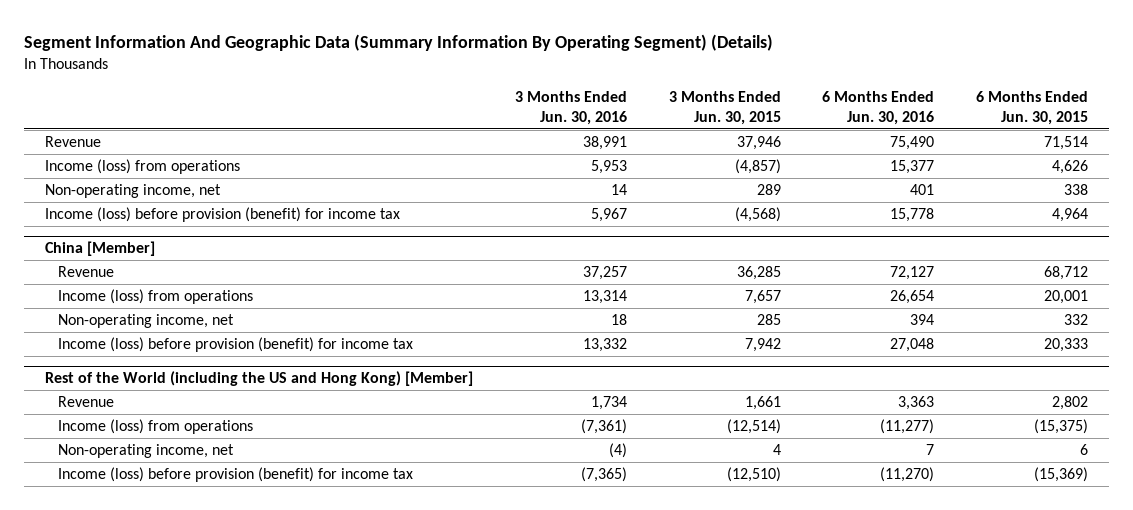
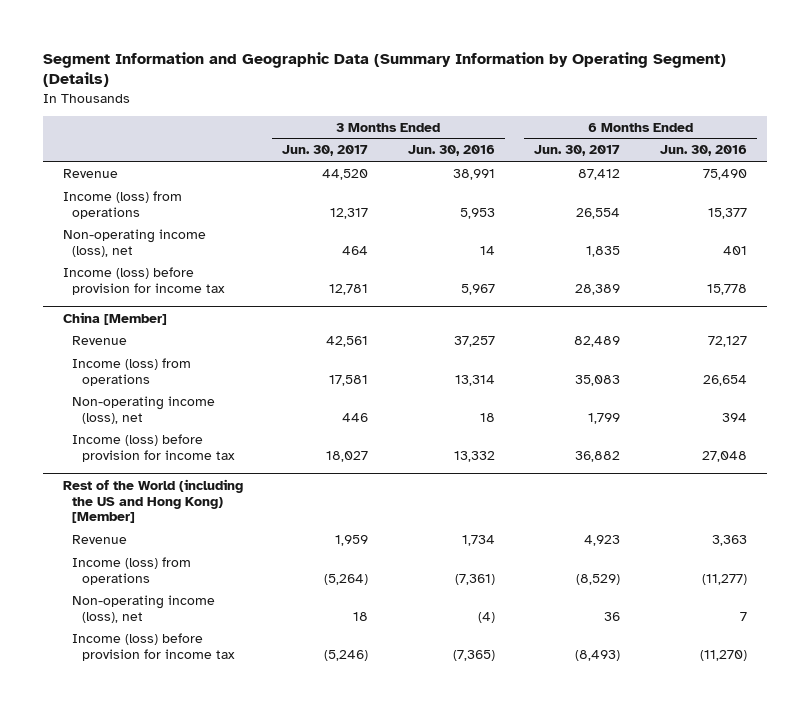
- Segment Information And Geographic Data (Summary Information By Operating Segment) (Details)
+ Segment Information and Geographic Data (Summary Information by Operating Segment) (Details)
- | 3 Months Ended Jun. 30, 2016 | 3 Months Ended Jun. 30, 2015 | 6 Months Ended Jun. 30, 2016 | 6 Months Ended Jun. 30, 2015
+ | 3 Months Ended Jun. 30, 2017 | 3 Months Ended Jun. 30, 2016 | 6 Months Ended Jun. 30, 2017 | 6 Months Ended Jun. 30, 2016
- Non-operating income, net | 14 | 289 | 401 | 338
- Income (loss) before provision (benefit) for income tax | 5,967 | (4,568) | 15,778 | 4,964
+ Non-operating income (loss), net | 464 | 14 | 1,835 | 401
+ Income (loss) before provision for income tax | 12,781 | 5,967 | 28,389 | 15,778
@ China [Member]
- Non-operating income, net | 18 | 285 | 394 | 332
- Income (loss) before provision (benefit) for income tax | 13,332 | 7,942 | 27,048 | 20,333
+ Non-operating income (loss), net | 446 | 18 | 1,799 | 394
+ Income (loss) before provision for income tax | 18,027 | 13,332 | 36,882 | 27,048
@ Rest of the World (including the US and Hong Kong) [Member]
- Non-operating income, net | (4) | 4 | 7 | 6
- Income (loss) before provision (benefit) for income tax | (7,365) | (12,510) | (11,270) | (15,369)
+ Non-operating income (loss), net | 18 | (4) | 36 | 7
+ Income (loss) before provision for income tax | (5,246) | (7,365) | (8,493) | (11,270)

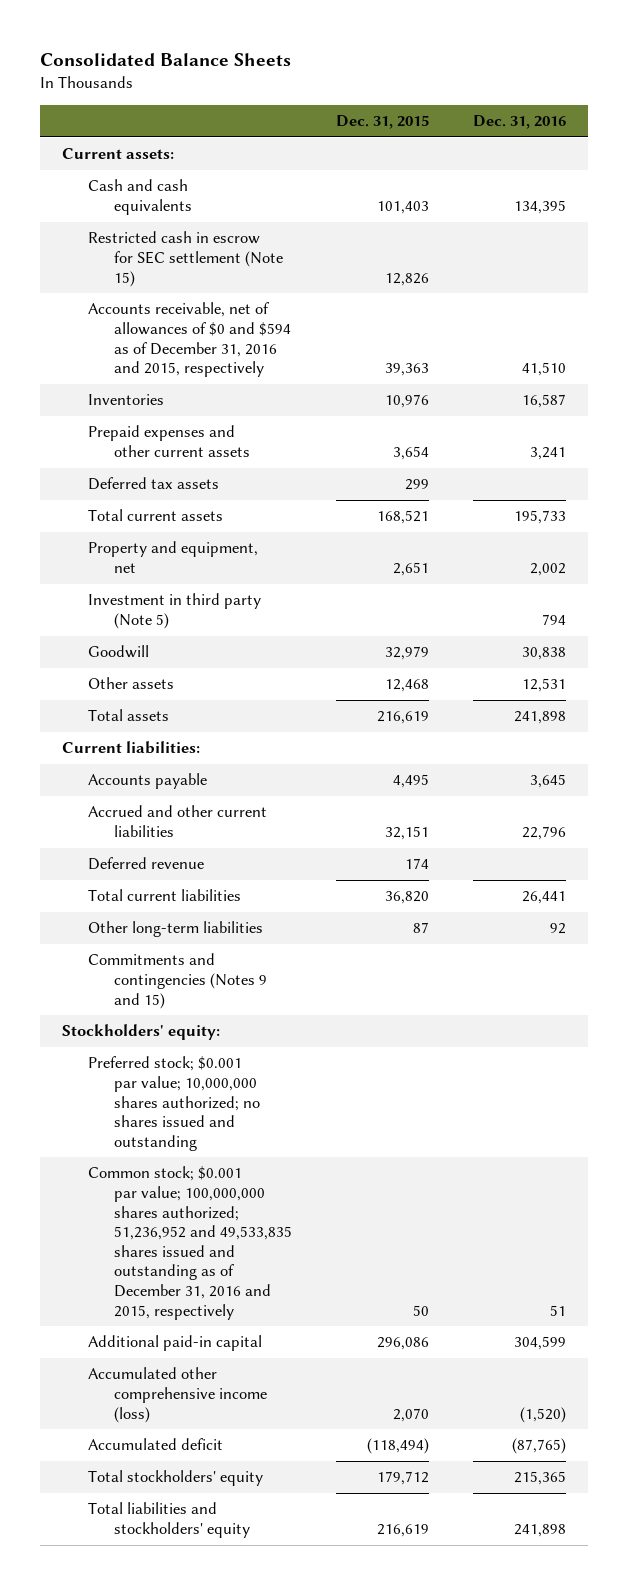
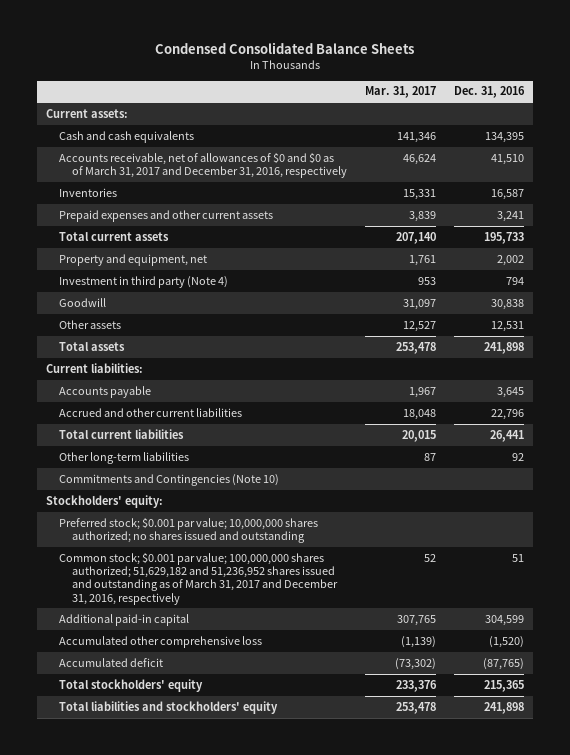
- Consolidated Balance Sheets
+ Condensed Consolidated Balance Sheets
- | Dec. 31, 2015 | Dec. 31, 2016
+ | Mar. 31, 2017 | Dec. 31, 2016
- Restricted cash in escrow for SEC settlement (Note 15) | 12,826 |
- Accounts receivable, net of allowances of $0 and $594 as of December 31, 2016 and 2015, respectively | 39,363 | 41,510
+ Accounts receivable, net of allowances of $0 and $0 as of March 31, 2017 and December 31, 2016, respectively | 46,624 | 41,510
- Deferred tax assets | 299 |
- Investment in third party (Note 5) | | 794
+ Investment in third party (Note 4) | 953 | 794
- Deferred revenue | 174 |
- Commitments and contingencies (Notes 9 and 15)
+ Commitments and Contingencies (Note 10)
- Common stock; $0.001 par value; 100,000,000 shares authorized; 51,236,952 and 49,533,835 shares issued and outstanding as of December 31, 2016 and 2015, respectively | 50 | 51
+ Common stock; $0.001 par value; 100,000,000 shares authorized; 51,629,182 and 51,236,952 shares issued and outstanding as of March 31, 2017 and December 31, 2016, respectively | 52 | 51
- Accumulated other comprehensive income (loss) | 2,070 | (1,520)
+ Accumulated other comprehensive loss | (1,139) | (1,520)

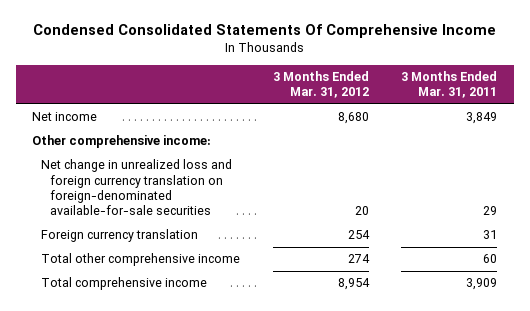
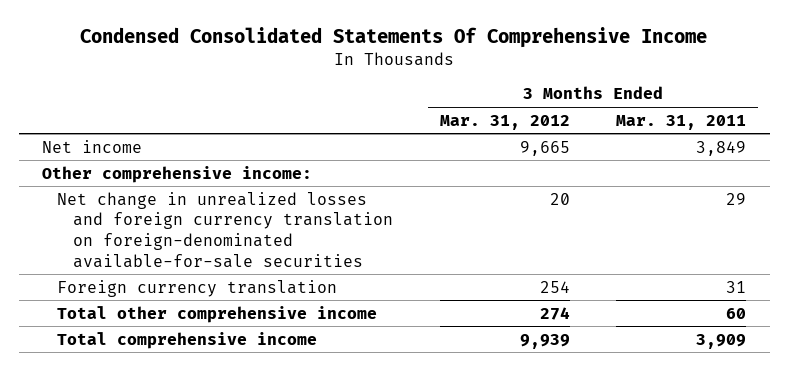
- Net income | 8,680 | 3,849
+ Net income | 9,665 | 3,849
- Net change in unrealized loss and foreign currency translation on foreign-denominated available-for-sale securities | 20 | 29
+ Net change in unrealized losses and foreign currency translation on foreign-denominated available-for-sale securities | 20 | 29
- Total comprehensive income | 8,954 | 3,909
+ Total comprehensive income | 9,939 | 3,909

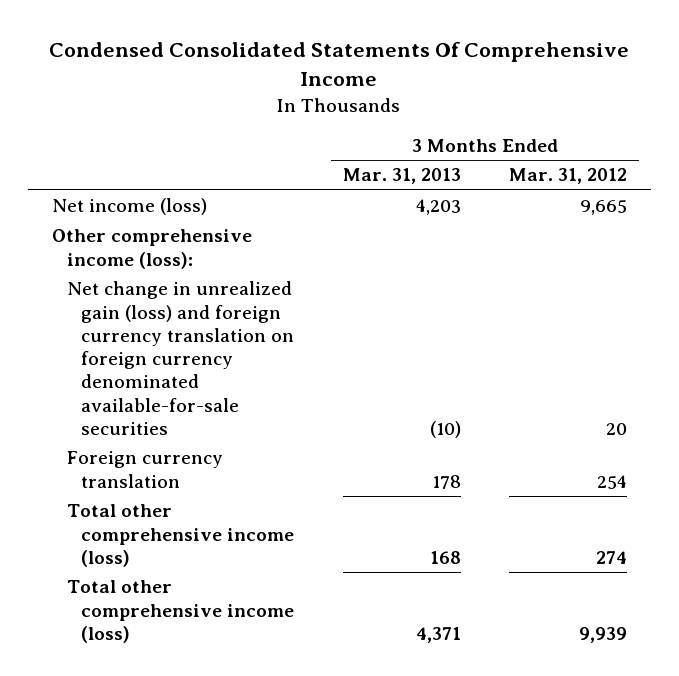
- | 3 Months Ended Mar. 31, 2012 | 3 Months Ended Mar. 31, 2011
+ | 3 Months Ended Mar. 31, 2013 | 3 Months Ended Mar. 31, 2012
- Net income | 9,665 | 3,849
- Other comprehensive income:
- Net change in unrealized losses and foreign currency translation on foreign-denominated available-for-sale securities | 20 | 29
+ Net income (loss) | 4,203 | 9,665
+ Other comprehensive income (loss):
+ Net change in unrealized gain (loss) and foreign currency translation on foreign currency denominated available-for-sale securities | (10) | 20
- Total other comprehensive income | 274 | 60
- Total comprehensive income | 9,939 | 3,909
+ Total other comprehensive income (loss) | 168 | 274
+ Total other comprehensive income (loss) | 4,371 | 9,939

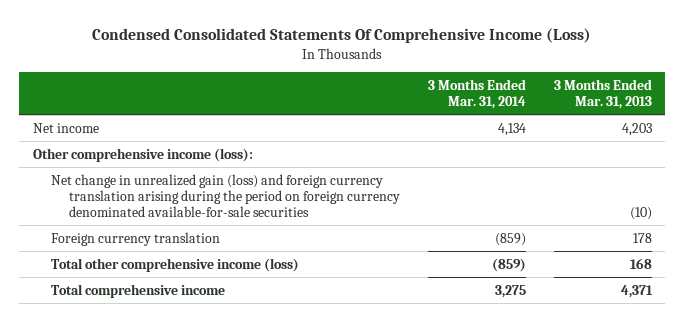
- Condensed Consolidated Statements Of Comprehensive Income
+ Condensed Consolidated Statements Of Comprehensive Income (Loss)
- | 3 Months Ended Mar. 31, 2013 | 3 Months Ended Mar. 31, 2012
+ | 3 Months Ended Mar. 31, 2014 | 3 Months Ended Mar. 31, 2013
- Net income (loss) | 4,203 | 9,665
+ Net income | 4,134 | 4,203
- Net change in unrealized gain (loss) and foreign currency translation on foreign currency denominated available-for-sale securities | (10) | 20
+ Net change in unrealized gain (loss) and foreign currency translation arising during the period on foreign currency denominated available-for-sale securities | | (10)
- Total other comprehensive income (loss) | 4,371 | 9,939
+ Total comprehensive income | 3,275 | 4,371

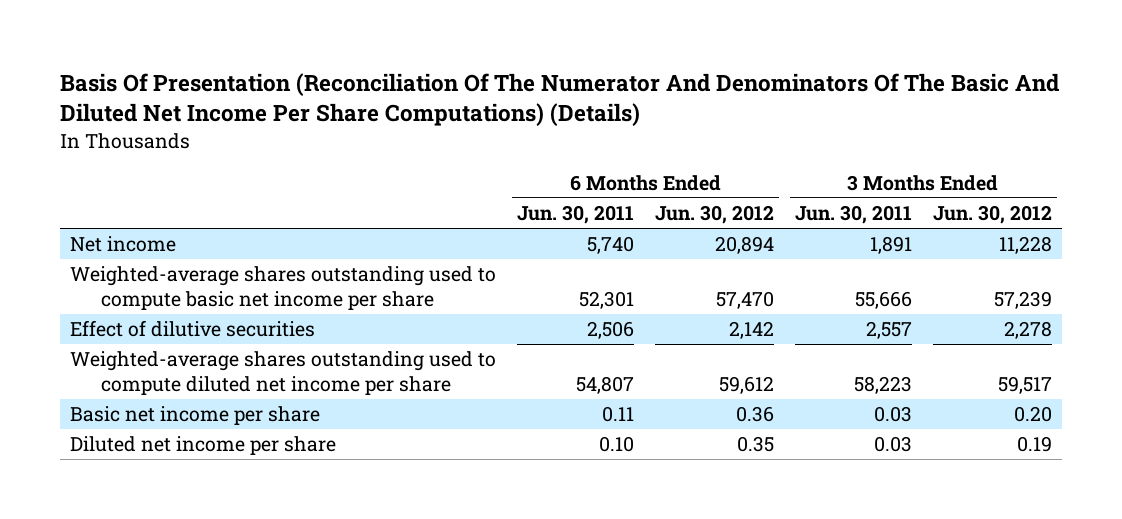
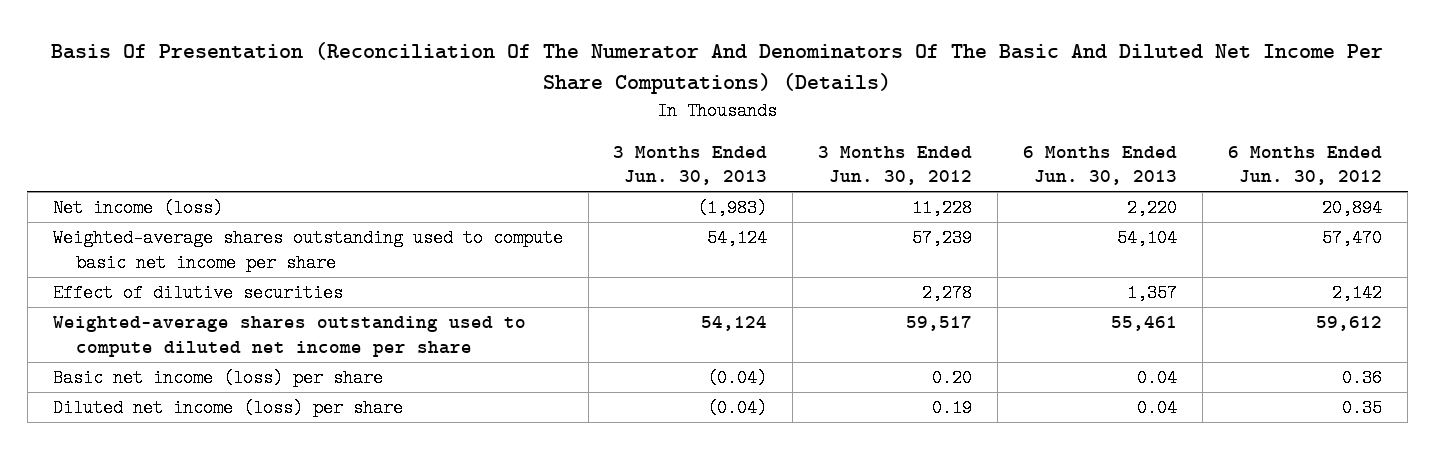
- | 6 Months Ended Jun. 30, 2011 | 6 Months Ended Jun. 30, 2012 | 3 Months Ended Jun. 30, 2011 | 3 Months Ended Jun. 30, 2012
+ | 3 Months Ended Jun. 30, 2013 | 3 Months Ended Jun. 30, 2012 | 6 Months Ended Jun. 30, 2013 | 6 Months Ended Jun. 30, 2012
- Net income | 5,740 | 20,894 | 1,891 | 11,228
+ Net income (loss) | (1,983) | 11,228 | 2,220 | 20,894
- Basic net income per share | 0.11 | 0.36 | 0.03 | 0.20
- Diluted net income per share | 0.10 | 0.35 | 0.03 | 0.19
+ Basic net income (loss) per share | (0.04) | 0.20 | 0.04 | 0.36
+ Diluted net income (loss) per share | (0.04) | 0.19 | 0.04 | 0.35

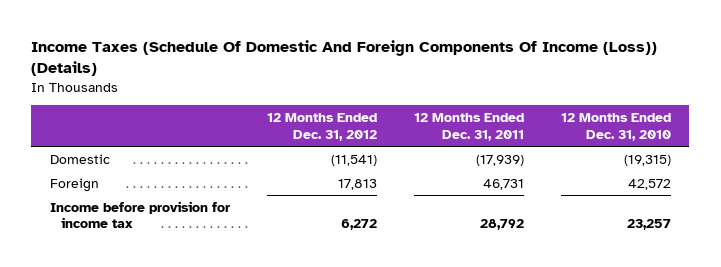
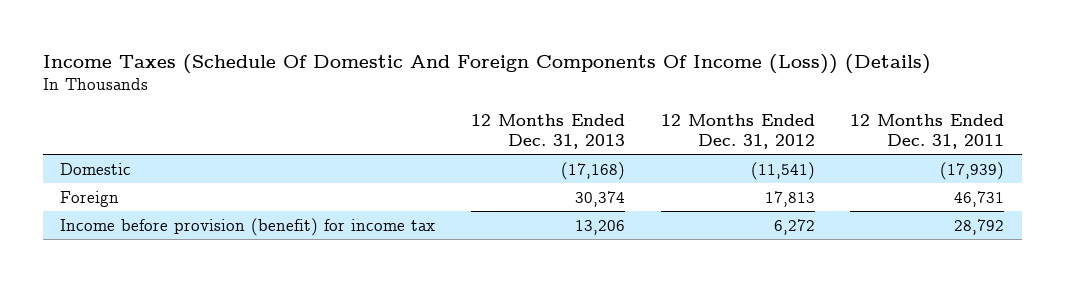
- | 12 Months Ended Dec. 31, 2012 | 12 Months Ended Dec. 31, 2011 | 12 Months Ended Dec. 31, 2010
+ | 12 Months Ended Dec. 31, 2013 | 12 Months Ended Dec. 31, 2012 | 12 Months Ended Dec. 31, 2011
- Income before provision for income tax | 6,272 | 28,792 | 23,257
+ Income before provision (benefit) for income tax | 13,206 | 6,272 | 28,792

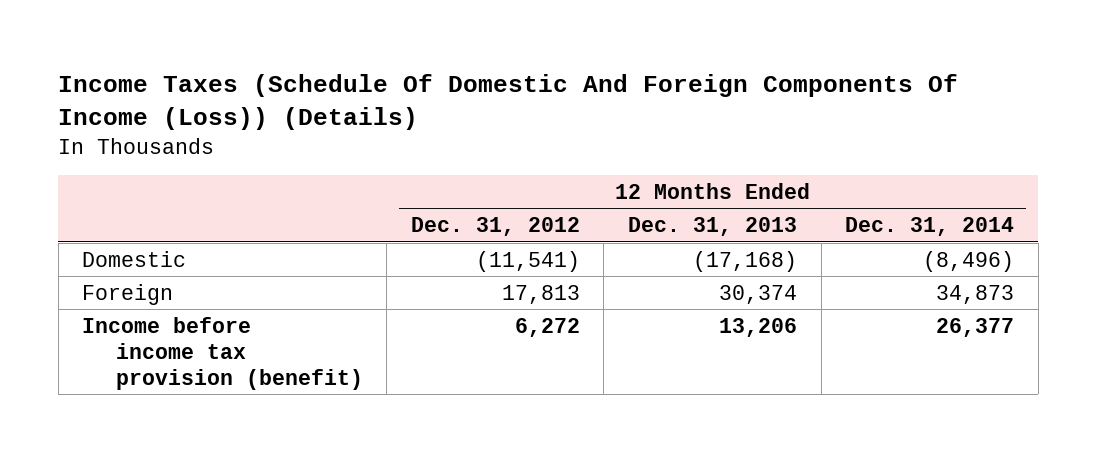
- | 12 Months Ended Dec. 31, 2013 | 12 Months Ended Dec. 31, 2012 | 12 Months Ended Dec. 31, 2011
+ | 12 Months Ended Dec. 31, 2012 | 12 Months Ended Dec. 31, 2013 | 12 Months Ended Dec. 31, 2014
- Income before provision (benefit) for income tax | 13,206 | 6,272 | 28,792
+ Income before income tax provision (benefit) | 6,272 | 13,206 | 26,377

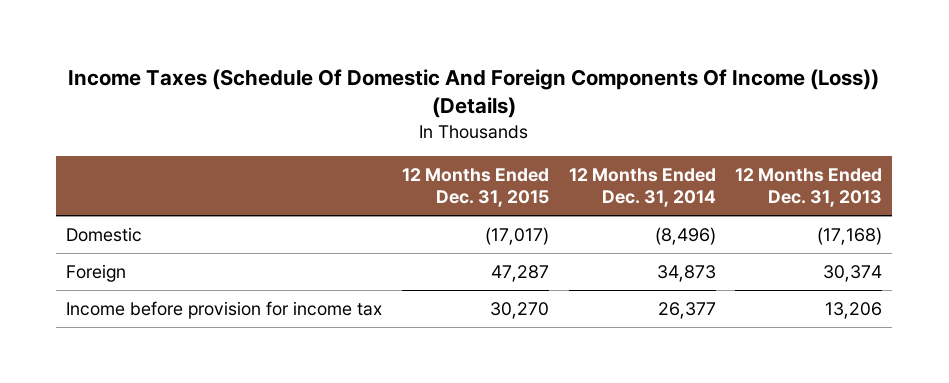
- | 12 Months Ended Dec. 31, 2012 | 12 Months Ended Dec. 31, 2013 | 12 Months Ended Dec. 31, 2014
+ | 12 Months Ended Dec. 31, 2015 | 12 Months Ended Dec. 31, 2014 | 12 Months Ended Dec. 31, 2013
- Income before income tax provision (benefit) | 6,272 | 13,206 | 26,377
+ Income before provision for income tax | 30,270 | 26,377 | 13,206

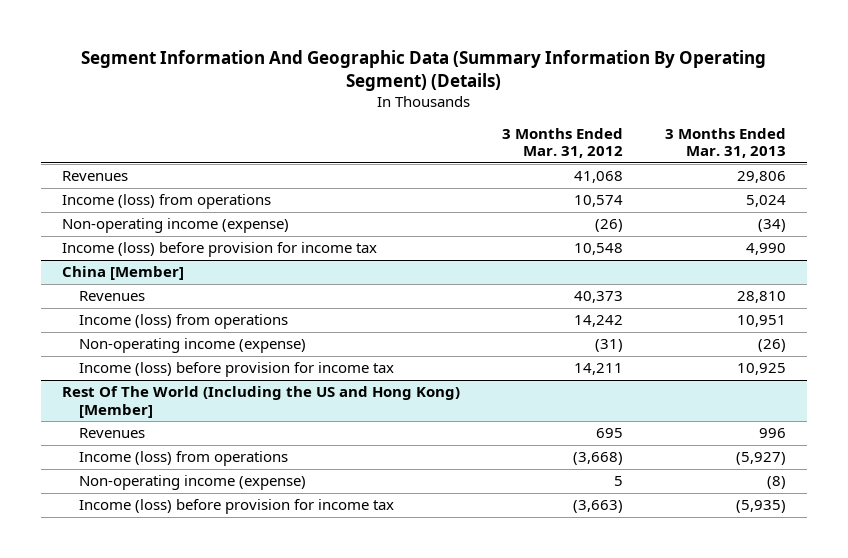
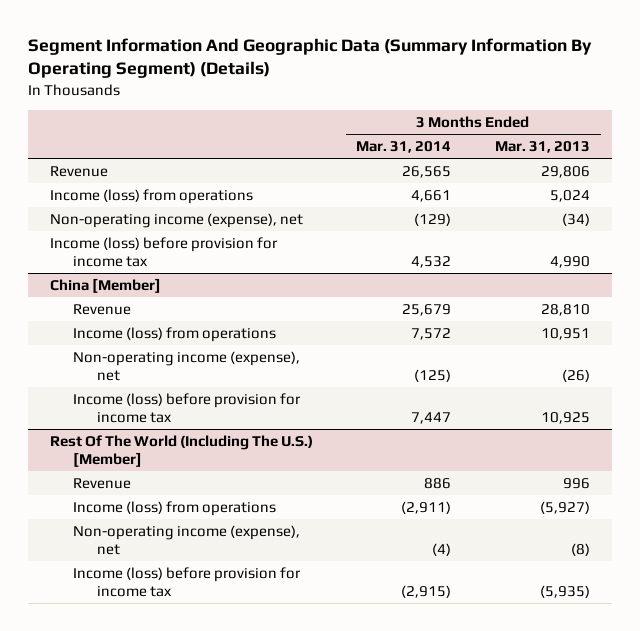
- | 3 Months Ended Mar. 31, 2012 | 3 Months Ended Mar. 31, 2013
+ | 3 Months Ended Mar. 31, 2014 | 3 Months Ended Mar. 31, 2013
- Revenues | 41,068 | 29,806
+ Revenue | 26,565 | 29,806
- Non-operating income (expense) | (26) | (34)
+ Non-operating income (expense), net | (129) | (34)
@ China [Member]
- Revenues | 40,373 | 28,810
+ Revenue | 25,679 | 28,810
- Non-operating income (expense) | (31) | (26)
+ Non-operating income (expense), net | (125) | (26)
- Rest Of The World (Including the US and Hong Kong) [Member]
- Revenues | 695 | 996
+ Rest Of The World (Including The U.S.) [Member]
+ Revenue | 886 | 996
- Non-operating income (expense) | 5 | (8)
+ Non-operating income (expense), net | (4) | (8)

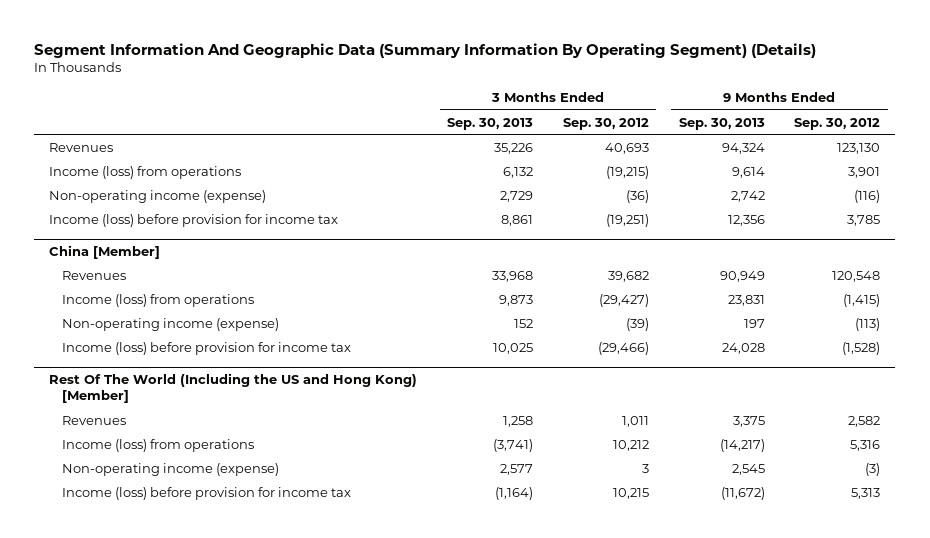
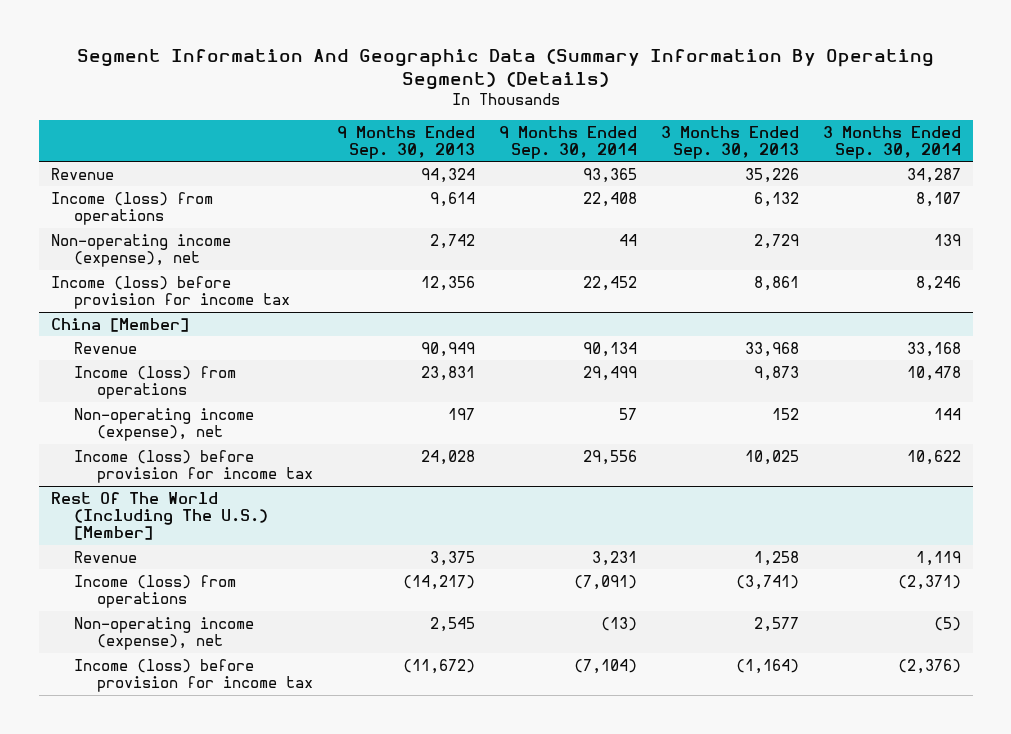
- | 3 Months Ended Sep. 30, 2013 | 3 Months Ended Sep. 30, 2012 | 9 Months Ended Sep. 30, 2013 | 9 Months Ended Sep. 30, 2012
+ | 9 Months Ended Sep. 30, 2013 | 9 Months Ended Sep. 30, 2014 | 3 Months Ended Sep. 30, 2013 | 3 Months Ended Sep. 30, 2014
- Revenues | 35,226 | 40,693 | 94,324 | 123,130
+ Revenue | 94,324 | 93,365 | 35,226 | 34,287
- Non-operating income (expense) | 2,729 | (36) | 2,742 | (116)
+ Non-operating income (expense), net | 2,742 | 44 | 2,729 | 139
@ China [Member]
- Revenues | 33,968 | 39,682 | 90,949 | 120,548
+ Revenue | 90,949 | 90,134 | 33,968 | 33,168
- Non-operating income (expense) | 152 | (39) | 197 | (113)
+ Non-operating income (expense), net | 197 | 57 | 152 | 144
- Rest Of The World (Including the US and Hong Kong) [Member]
- Revenues | 1,258 | 1,011 | 3,375 | 2,582
+ Rest Of The World (Including The U.S.) [Member]
+ Revenue | 3,375 | 3,231 | 1,258 | 1,119
- Non-operating income (expense) | 2,577 | 3 | 2,545 | (3)
+ Non-operating income (expense), net | 2,545 | (13) | 2,577 | (5)

